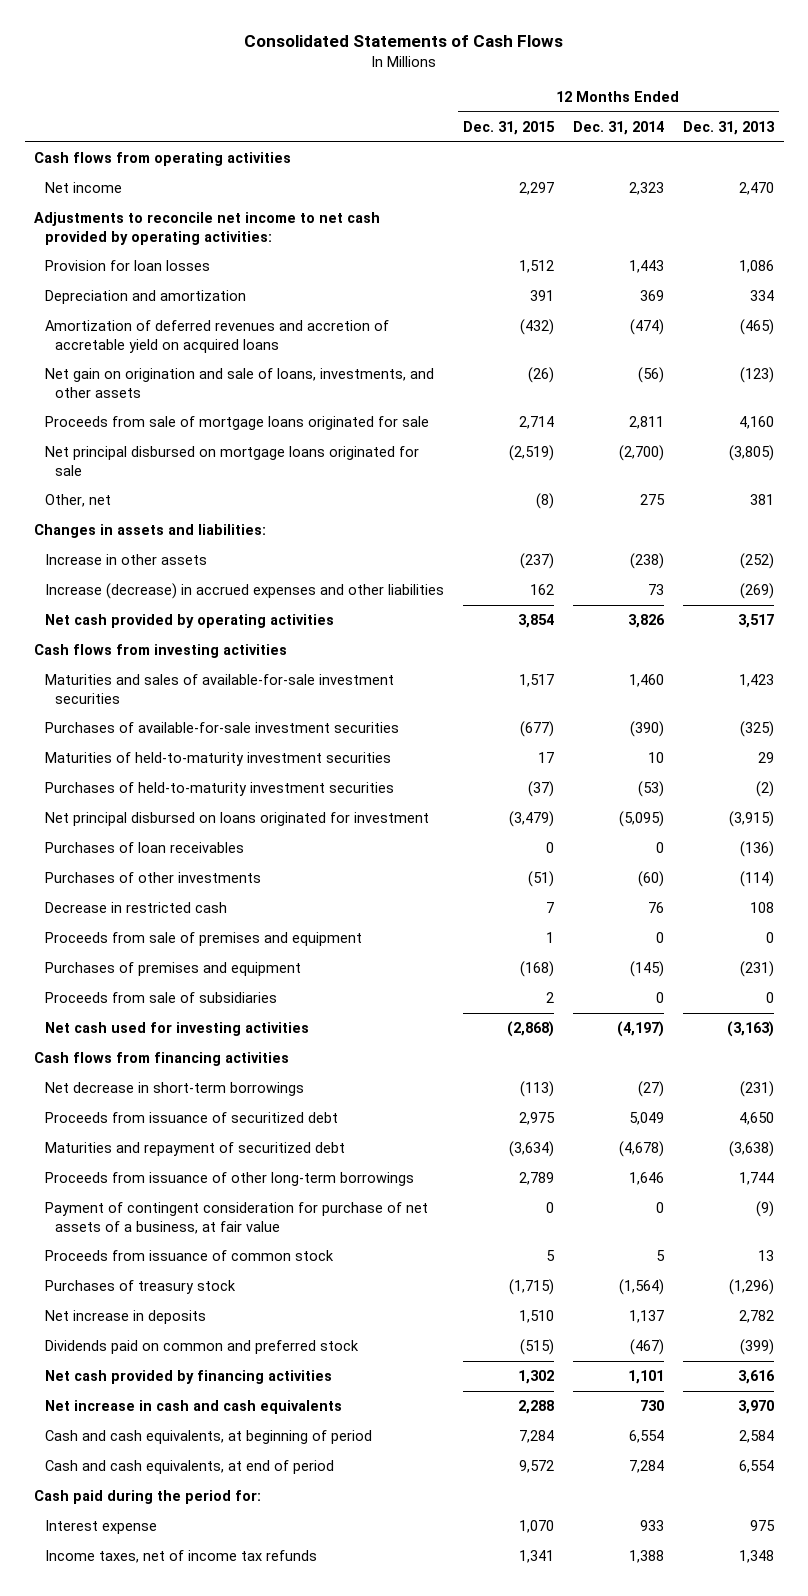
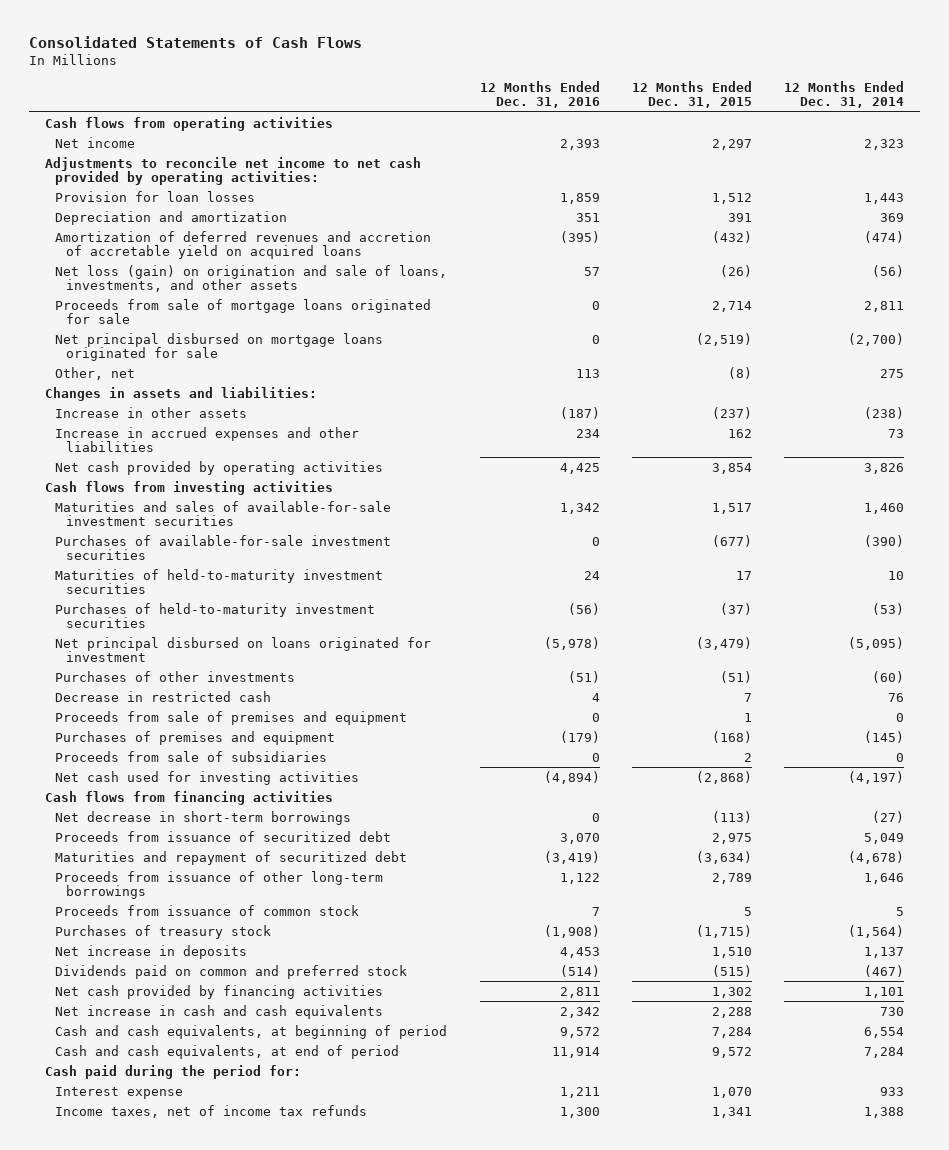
- | 12 Months Ended Dec. 31, 2015 | 12 Months Ended Dec. 31, 2014 | 12 Months Ended Dec. 31, 2013
+ | 12 Months Ended Dec. 31, 2016 | 12 Months Ended Dec. 31, 2015 | 12 Months Ended Dec. 31, 2014
- Net gain on origination and sale of loans, investments, and other assets | (26) | (56) | (123)
+ Net loss (gain) on origination and sale of loans, investments, and other assets | 57 | (26) | (56)
- Increase (decrease) in accrued expenses and other liabilities | 162 | 73 | (269)
+ Increase in accrued expenses and other liabilities | 234 | 162 | 73
- Purchases of loan receivables | 0 | 0 | (136)
- Payment of contingent consideration for purchase of net assets of a business, at fair value | 0 | 0 | (9)

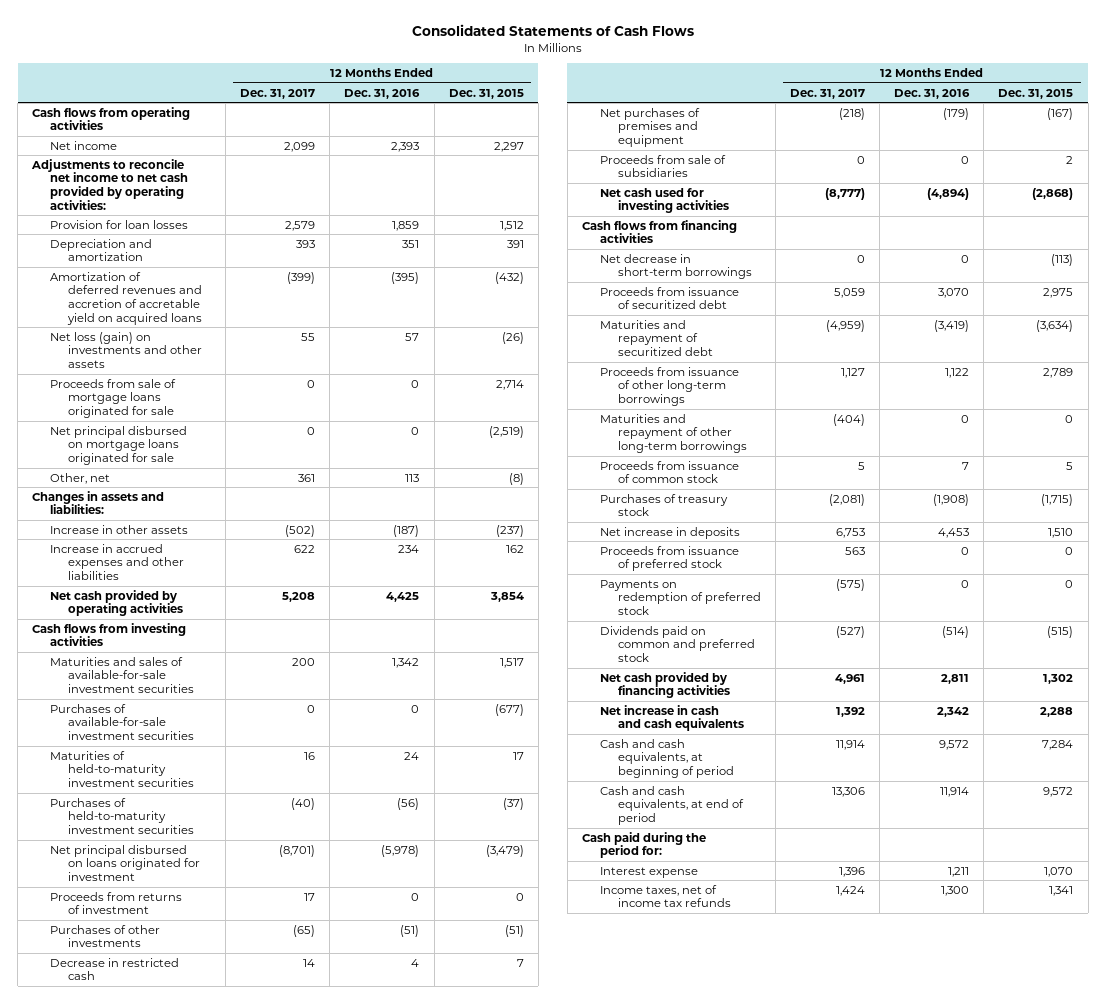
- | 12 Months Ended Dec. 31, 2016 | 12 Months Ended Dec. 31, 2015 | 12 Months Ended Dec. 31, 2014
+ | 12 Months Ended Dec. 31, 2017 | 12 Months Ended Dec. 31, 2016 | 12 Months Ended Dec. 31, 2015
- Net loss (gain) on origination and sale of loans, investments, and other assets | 57 | (26) | (56)
+ Net loss (gain) on investments and other assets | 55 | 57 | (26)
+ Proceeds from returns of investment | 17 | 0 | 0
- Proceeds from sale of premises and equipment | 0 | 1 | 0
- Purchases of premises and equipment | (179) | (168) | (145)
+ Net purchases of premises and equipment | (218) | (179) | (167)
+ Maturities and repayment of other long-term borrowings | (404) | 0 | 0
+ Proceeds from issuance of preferred stock | 563 | 0 | 0
+ Payments on redemption of preferred stock | (575) | 0 | 0

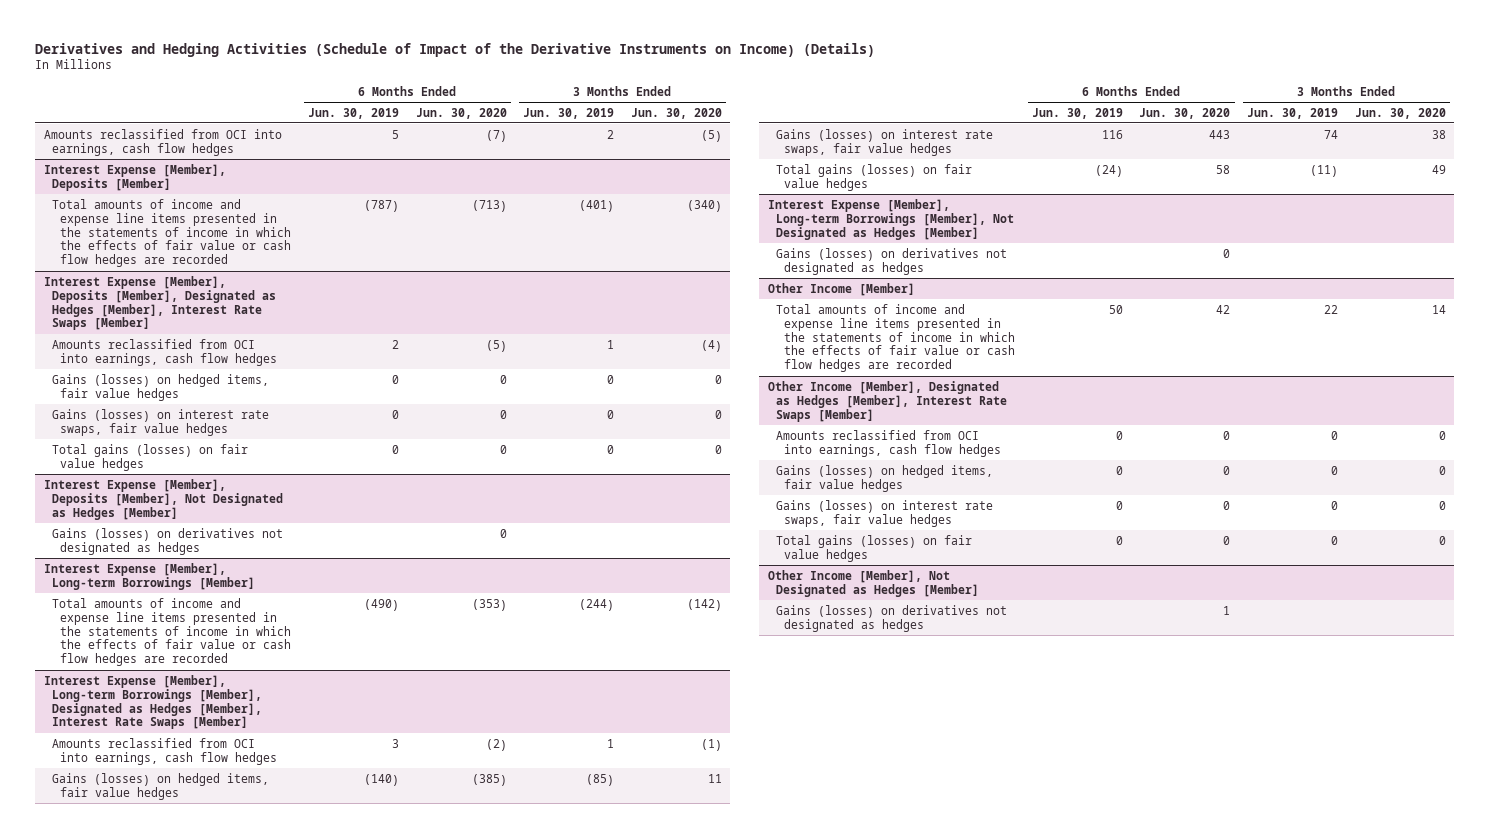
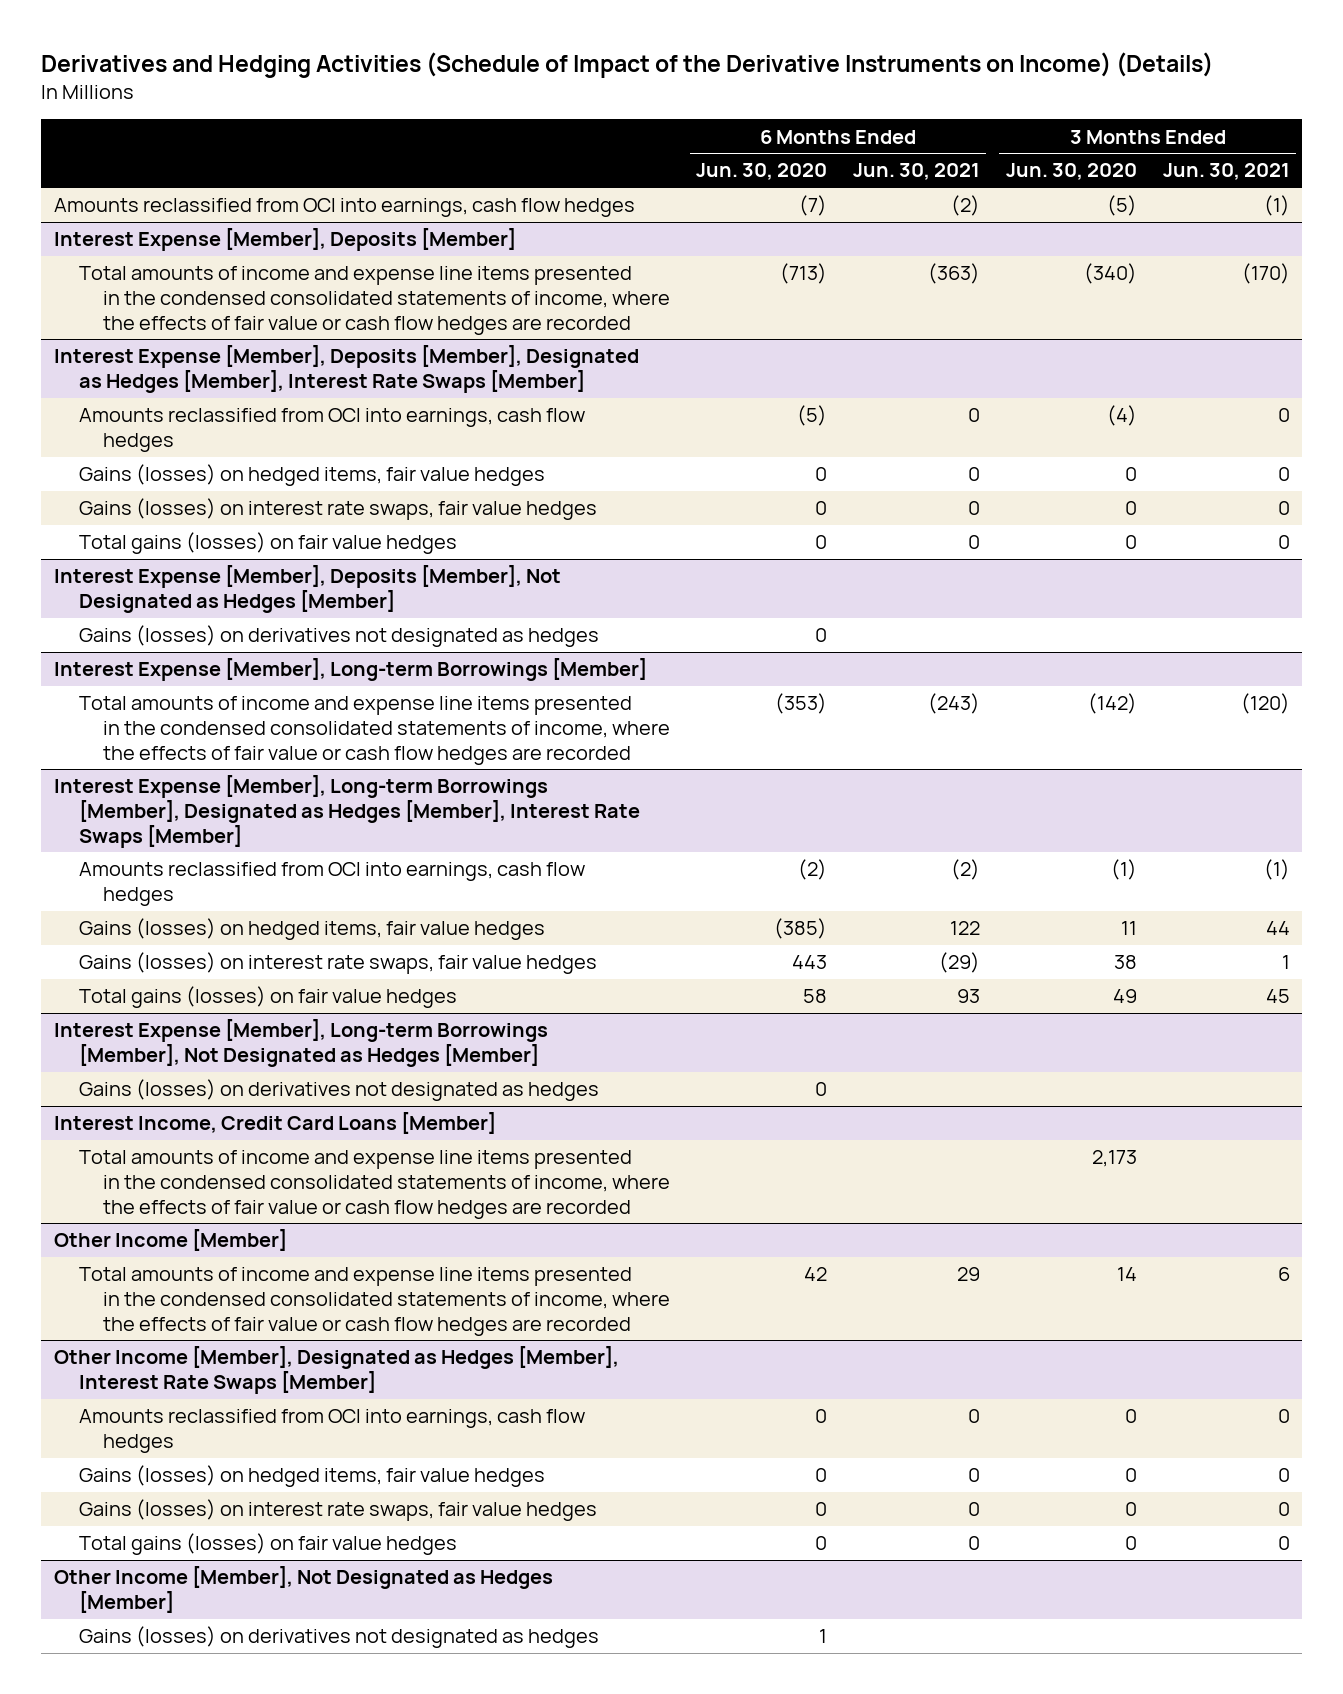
- | 6 Months Ended Jun. 30, 2019 | 6 Months Ended Jun. 30, 2020 | 3 Months Ended Jun. 30, 2019 | 3 Months Ended Jun. 30, 2020
+ | 6 Months Ended Jun. 30, 2020 | 6 Months Ended Jun. 30, 2021 | 3 Months Ended Jun. 30, 2020 | 3 Months Ended Jun. 30, 2021
@ Interest Expense [Member], Deposits [Member]
- Total amounts of income and expense line items presented in the statements of income in which the effects of fair value or cash flow hedges are recorded | (787) | (713) | (401) | (340)
+ Total amounts of income and expense line items presented in the condensed consolidated statements of income, where the effects of fair value or cash flow hedges are recorded | (713) | (363) | (340) | (170)
@ Interest Expense [Member], Long-term Borrowings [Member]
- Total amounts of income and expense line items presented in the statements of income in which the effects of fair value or cash flow hedges are recorded | (490) | (353) | (244) | (142)
+ Total amounts of income and expense line items presented in the condensed consolidated statements of income, where the effects of fair value or cash flow hedges are recorded | (353) | (243) | (142) | (120)
+ Interest Income, Credit Card Loans [Member]
+ Total amounts of income and expense line items presented in the condensed consolidated statements of income, where the effects of fair value or cash flow hedges are recorded | | | 2,173 |
@ Other Income [Member]
- Total amounts of income and expense line items presented in the statements of income in which the effects of fair value or cash flow hedges are recorded | 50 | 42 | 22 | 14
+ Total amounts of income and expense line items presented in the condensed consolidated statements of income, where the effects of fair value or cash flow hedges are recorded | 42 | 29 | 14 | 6

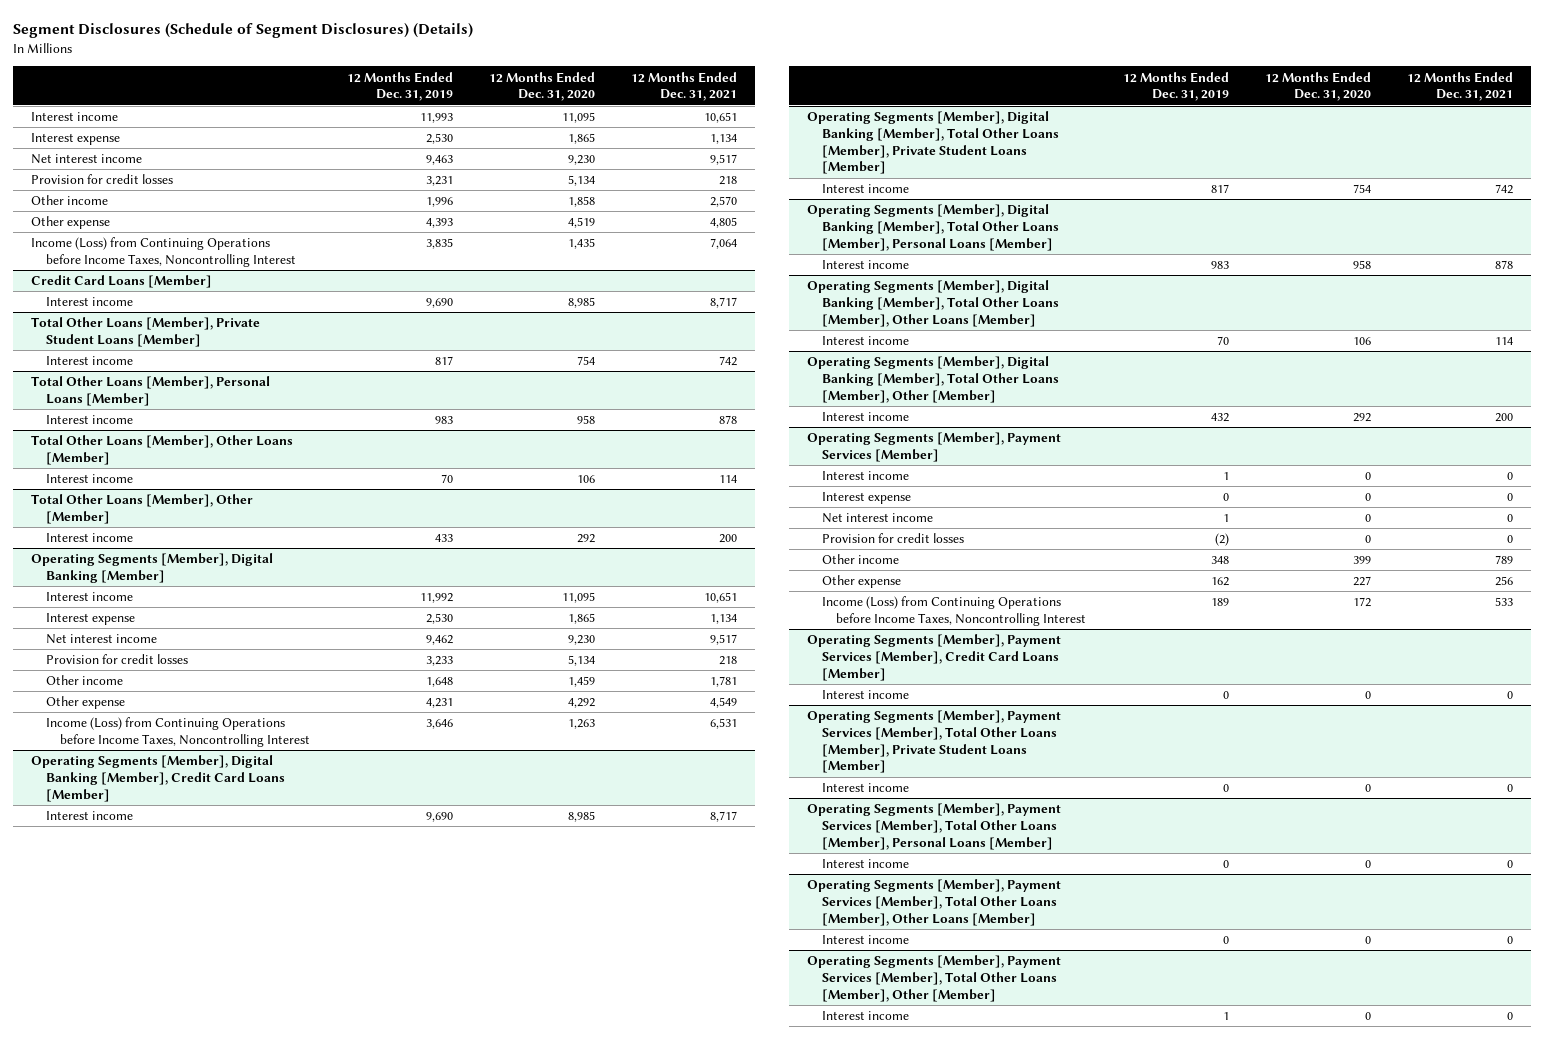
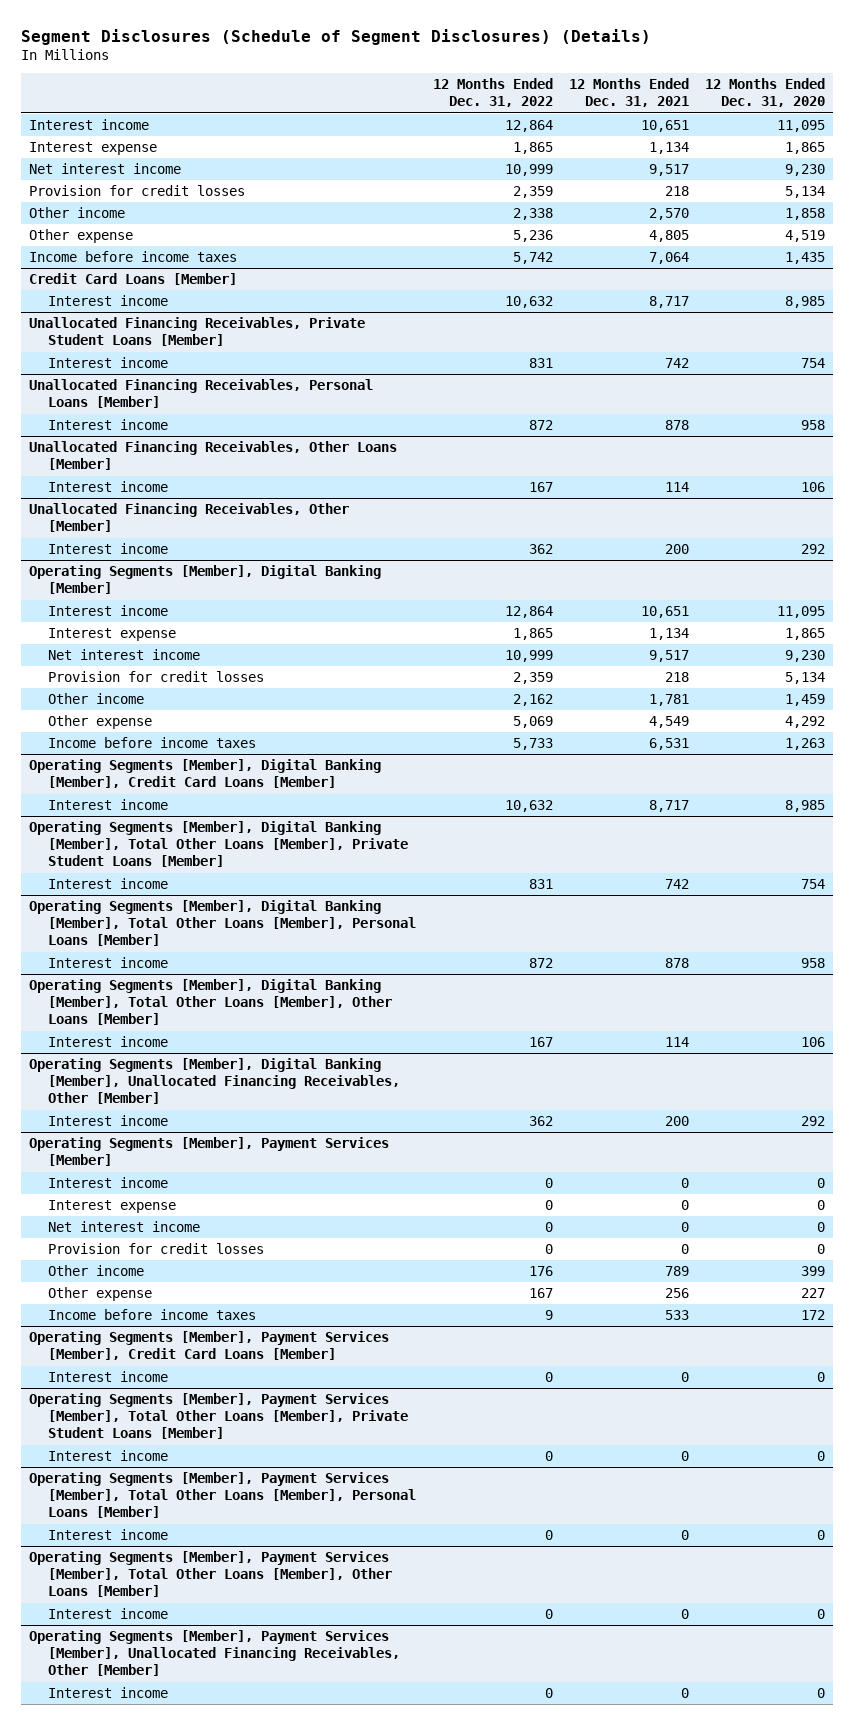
- | 12 Months Ended Dec. 31, 2019 | 12 Months Ended Dec. 31, 2020 | 12 Months Ended Dec. 31, 2021
+ | 12 Months Ended Dec. 31, 2022 | 12 Months Ended Dec. 31, 2021 | 12 Months Ended Dec. 31, 2020
- Income (Loss) from Continuing Operations before Income Taxes, Noncontrolling Interest | 3,835 | 1,435 | 7,064
+ Income before income taxes | 5,742 | 7,064 | 1,435
- Total Other Loans [Member], Private Student Loans [Member]
+ Unallocated Financing Receivables, Private Student Loans [Member]
- Total Other Loans [Member], Personal Loans [Member]
+ Unallocated Financing Receivables, Personal Loans [Member]
- Total Other Loans [Member], Other Loans [Member]
+ Unallocated Financing Receivables, Other Loans [Member]
- Total Other Loans [Member], Other [Member]
+ Unallocated Financing Receivables, Other [Member]
@ Operating Segments [Member], Digital Banking [Member]
- Income (Loss) from Continuing Operations before Income Taxes, Noncontrolling Interest | 3,646 | 1,263 | 6,531
+ Income before income taxes | 5,733 | 6,531 | 1,263
- Operating Segments [Member], Digital Banking [Member], Total Other Loans [Member], Other [Member]
+ Operating Segments [Member], Digital Banking [Member], Unallocated Financing Receivables, Other [Member]
@ Operating Segments [Member], Payment Services [Member]
- Income (Loss) from Continuing Operations before Income Taxes, Noncontrolling Interest | 189 | 172 | 533
+ Income before income taxes | 9 | 533 | 172
- Operating Segments [Member], Payment Services [Member], Total Other Loans [Member], Other [Member]
+ Operating Segments [Member], Payment Services [Member], Unallocated Financing Receivables, Other [Member]

